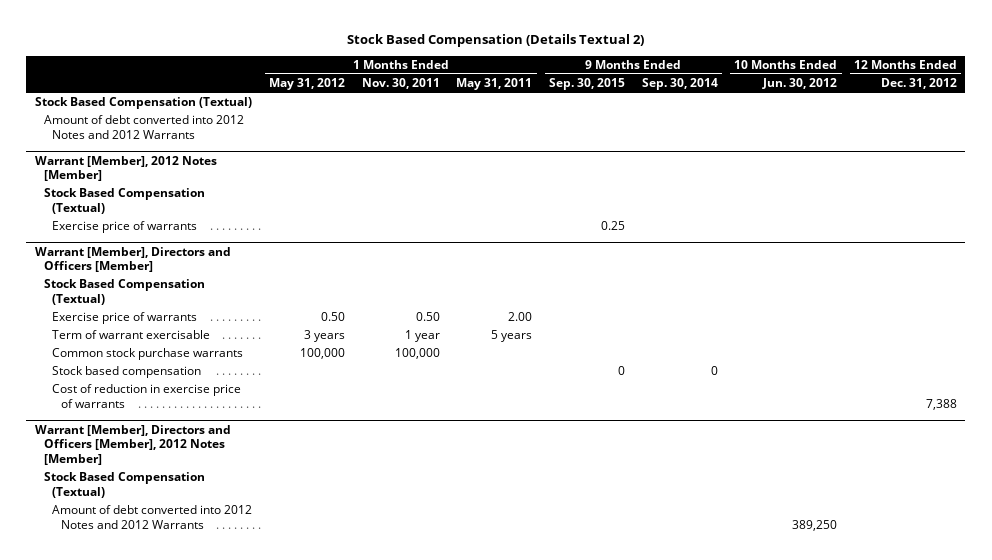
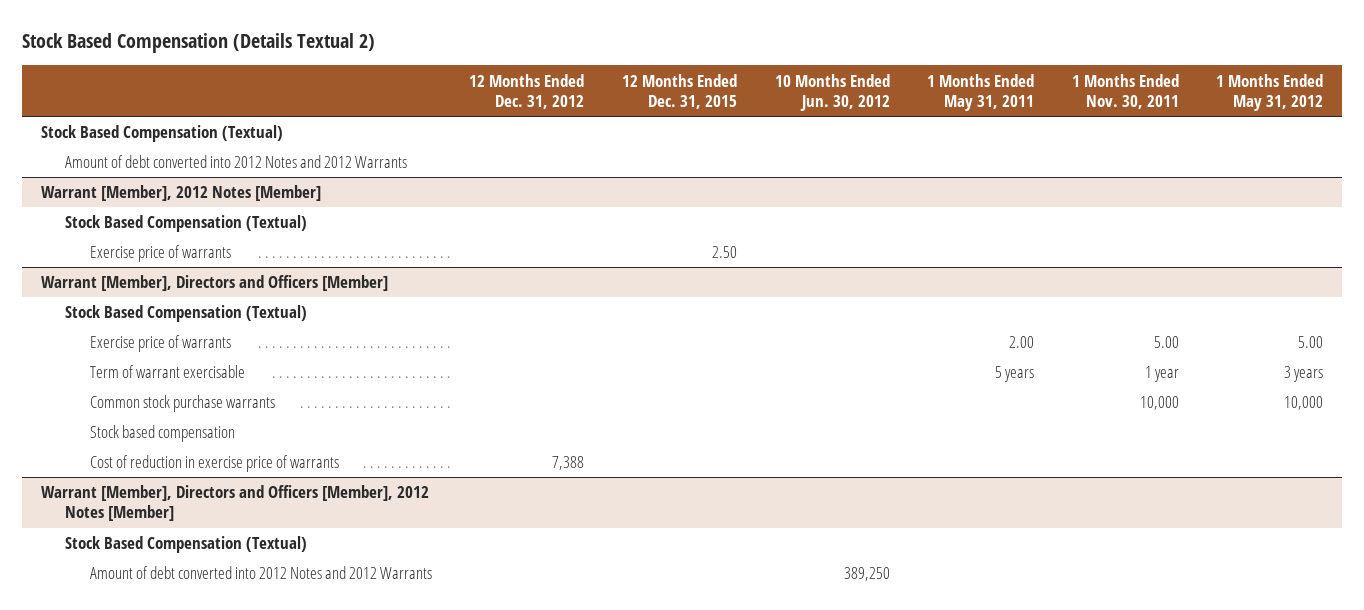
- | 1 Months Ended May 31, 2012 | 1 Months Ended Nov. 30, 2011 | 1 Months Ended May 31, 2011 | 9 Months Ended Sep. 30, 2015 | 9 Months Ended Sep. 30, 2014 | 10 Months Ended Jun. 30, 2012 | 12 Months Ended Dec. 31, 2012
+ | 12 Months Ended Dec. 31, 2012 | 12 Months Ended Dec. 31, 2015 | 10 Months Ended Jun. 30, 2012 | 1 Months Ended May 31, 2011 | 1 Months Ended Nov. 30, 2011 | 1 Months Ended May 31, 2012
@ Warrant [Member], Directors and Officers [Member]
- Exercise price of warrants | 0.50 | 0.50 | 2.00 | | | |
+ Exercise price of warrants | | | | 2.00 | 5.00 | 5.00
- Common stock purchase warrants | 100,000 | 100,000 | | | | |
+ Common stock purchase warrants | | | | | 10,000 | 10,000

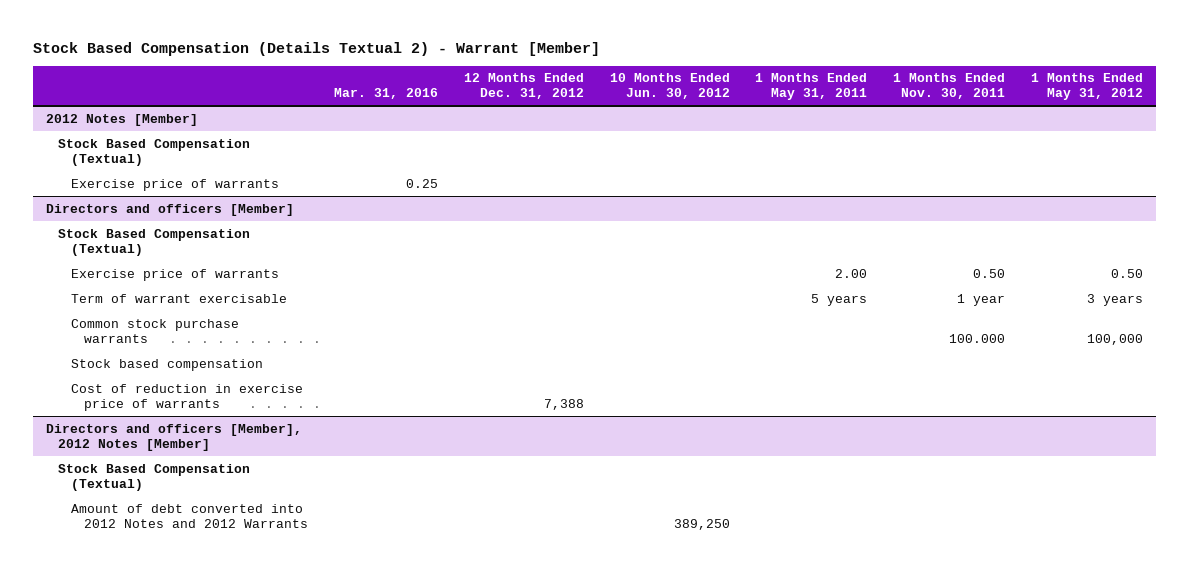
- Stock Based Compensation (Details Textual 2)
+ Stock Based Compensation (Details Textual 2) - Warrant [Member]
- | 12 Months Ended Dec. 31, 2012 | 12 Months Ended Dec. 31, 2015 | 10 Months Ended Jun. 30, 2012 | 1 Months Ended May 31, 2011 | 1 Months Ended Nov. 30, 2011 | 1 Months Ended May 31, 2012
+ | Mar. 31, 2016 | 12 Months Ended Dec. 31, 2012 | 10 Months Ended Jun. 30, 2012 | 1 Months Ended May 31, 2011 | 1 Months Ended Nov. 30, 2011 | 1 Months Ended May 31, 2012
- Stock Based Compensation (Textual)
- Amount of debt converted into 2012 Notes and 2012 Warrants
- Warrant [Member], 2012 Notes [Member]
+ 2012 Notes [Member]
- Warrant [Member], Directors and Officers [Member]
+ Directors and officers [Member]
- Exercise price of warrants | | | | 2.00 | 5.00 | 5.00
+ Exercise price of warrants | | | | 2.00 | 0.50 | 0.50
- Common stock purchase warrants | | | | | 10,000 | 10,000
+ Common stock purchase warrants | | | | | 100.000 | 100,000
- Warrant [Member], Directors and Officers [Member], 2012 Notes [Member]
+ Directors and officers [Member], 2012 Notes [Member]

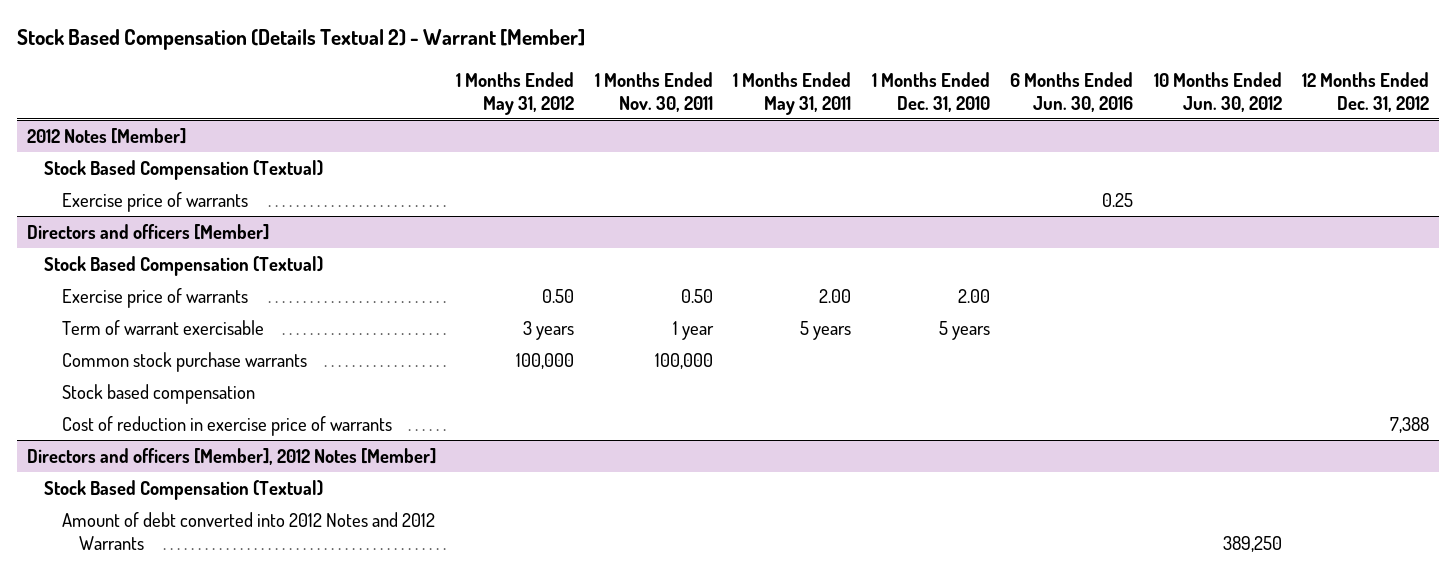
- | Mar. 31, 2016 | 12 Months Ended Dec. 31, 2012 | 10 Months Ended Jun. 30, 2012 | 1 Months Ended May 31, 2011 | 1 Months Ended Nov. 30, 2011 | 1 Months Ended May 31, 2012
+ | 1 Months Ended May 31, 2012 | 1 Months Ended Nov. 30, 2011 | 1 Months Ended May 31, 2011 | 1 Months Ended Dec. 31, 2010 | 6 Months Ended Jun. 30, 2016 | 10 Months Ended Jun. 30, 2012 | 12 Months Ended Dec. 31, 2012
@ Directors and officers [Member]
- Common stock purchase warrants | | | | | 100.000 | 100,000
+ Common stock purchase warrants | 100,000 | 100,000 | | | | |

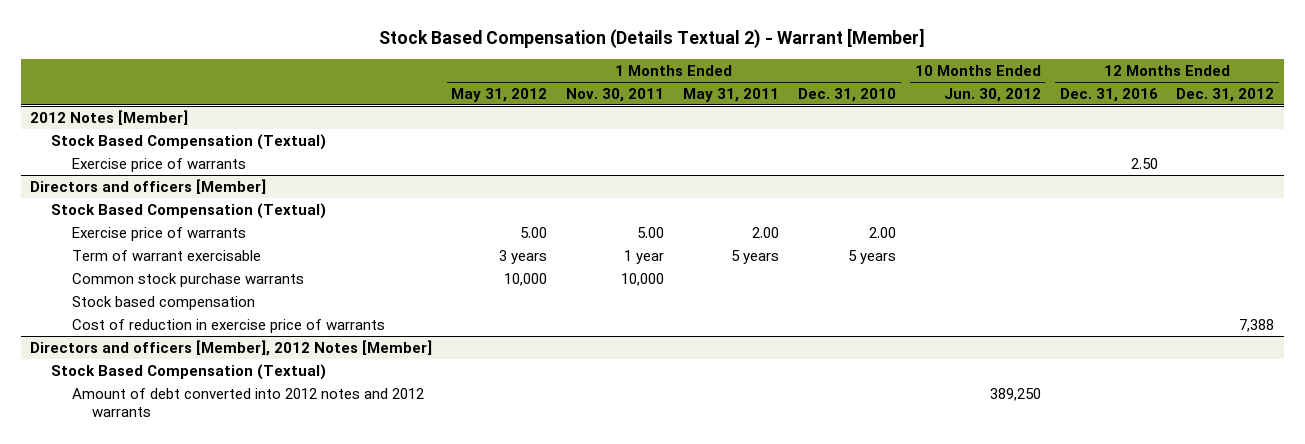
- | 1 Months Ended May 31, 2012 | 1 Months Ended Nov. 30, 2011 | 1 Months Ended May 31, 2011 | 1 Months Ended Dec. 31, 2010 | 6 Months Ended Jun. 30, 2016 | 10 Months Ended Jun. 30, 2012 | 12 Months Ended Dec. 31, 2012
+ | 1 Months Ended May 31, 2012 | 1 Months Ended Nov. 30, 2011 | 1 Months Ended May 31, 2011 | 1 Months Ended Dec. 31, 2010 | 10 Months Ended Jun. 30, 2012 | 12 Months Ended Dec. 31, 2016 | 12 Months Ended Dec. 31, 2012
@ Directors and officers [Member]
- Exercise price of warrants | 0.50 | 0.50 | 2.00 | 2.00 | | |
+ Exercise price of warrants | 5.00 | 5.00 | 2.00 | 2.00 | | |
- Common stock purchase warrants | 100,000 | 100,000 | | | | |
+ Common stock purchase warrants | 10,000 | 10,000 | | | | |
@ Directors and officers [Member], 2012 Notes [Member]
- Amount of debt converted into 2012 Notes and 2012 Warrants | | | | | | 389,250 |
+ Amount of debt converted into 2012 notes and 2012 warrants | | | | | 389,250 | |

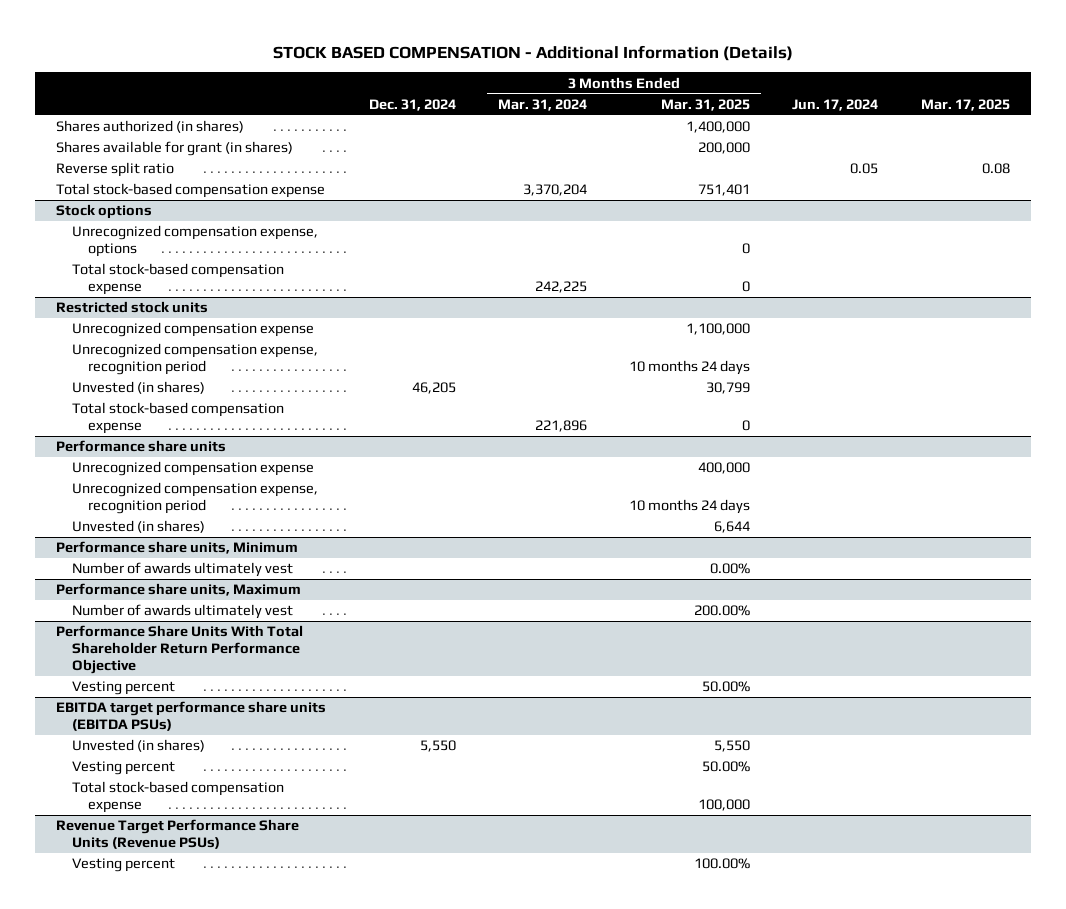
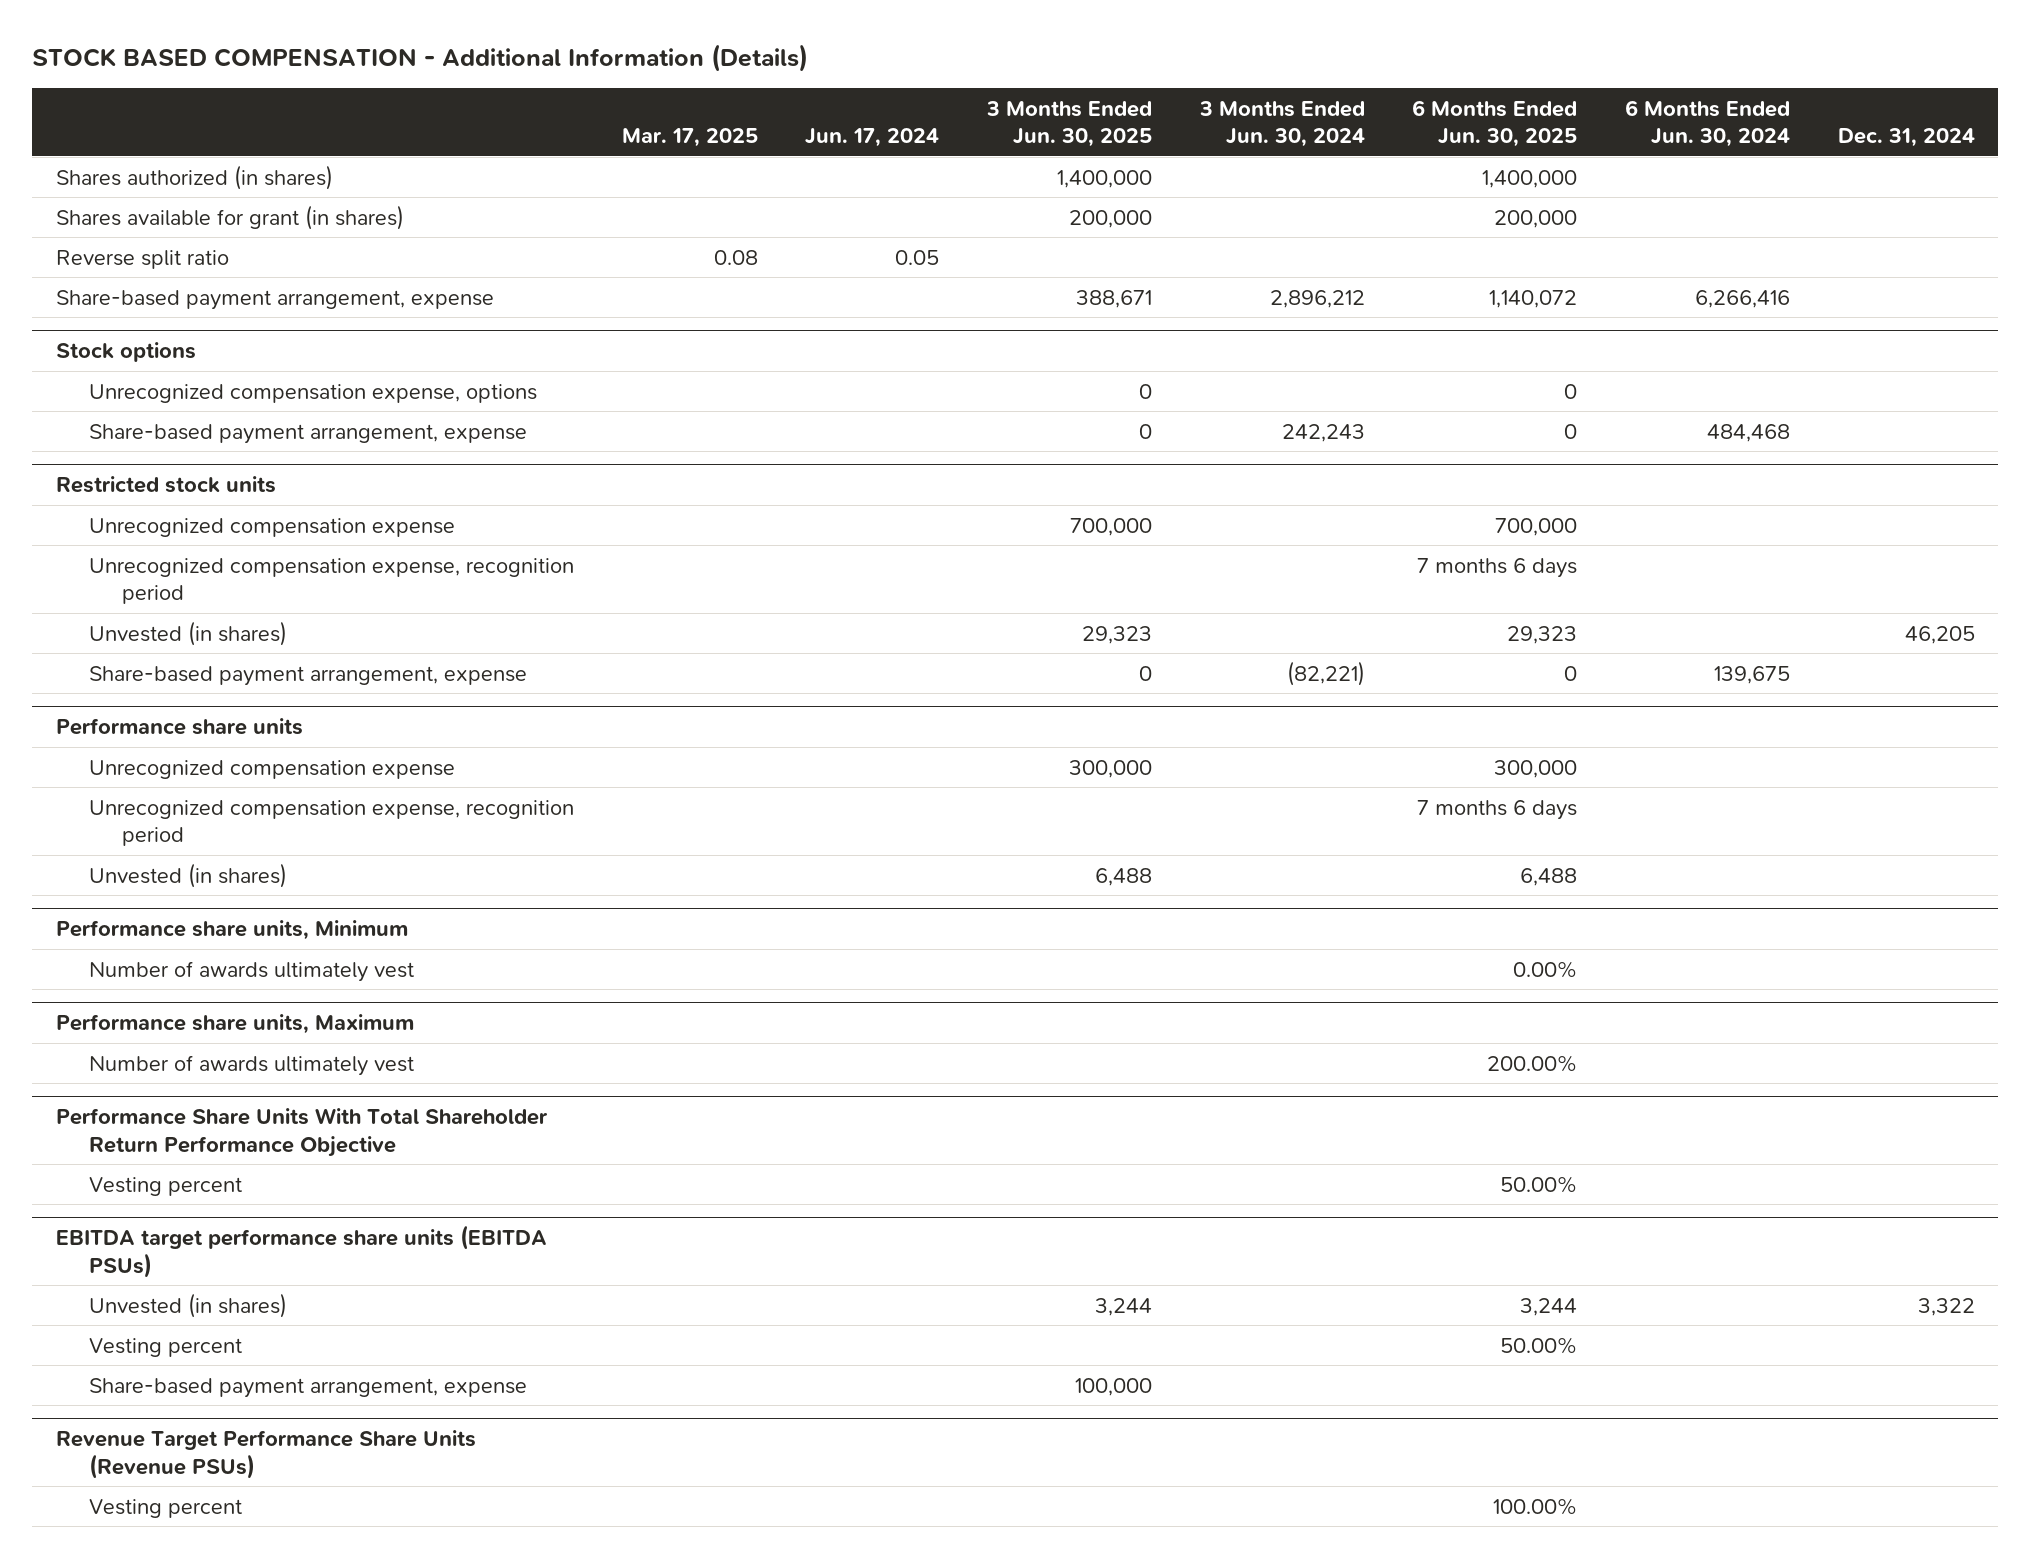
- | Dec. 31, 2024 | 3 Months Ended Mar. 31, 2024 | 3 Months Ended Mar. 31, 2025 | Jun. 17, 2024 | Mar. 17, 2025
+ | Mar. 17, 2025 | Jun. 17, 2024 | 3 Months Ended Jun. 30, 2025 | 3 Months Ended Jun. 30, 2024 | 6 Months Ended Jun. 30, 2025 | 6 Months Ended Jun. 30, 2024 | Dec. 31, 2024
- Total stock-based compensation expense | | 3,370,204 | 751,401 | |
+ Share-based payment arrangement, expense | | | 388,671 | 2,896,212 | 1,140,072 | 6,266,416 |
@ Stock options
- Total stock-based compensation expense | | 242,225 | 0 | |
+ Share-based payment arrangement, expense | | | 0 | 242,243 | 0 | 484,468 |
@ Restricted stock units
- Total stock-based compensation expense | | 221,896 | 0 | |
+ Share-based payment arrangement, expense | | | 0 | (82,221) | 0 | 139,675 |
@ EBITDA target performance share units (EBITDA PSUs)
- Unvested (in shares) | 5,550 | | 5,550 | |
+ Unvested (in shares) | | | 3,244 | | 3,244 | | 3,322
- Total stock-based compensation expense | | | 100,000 | |
+ Share-based payment arrangement, expense | | | 100,000 | | | |

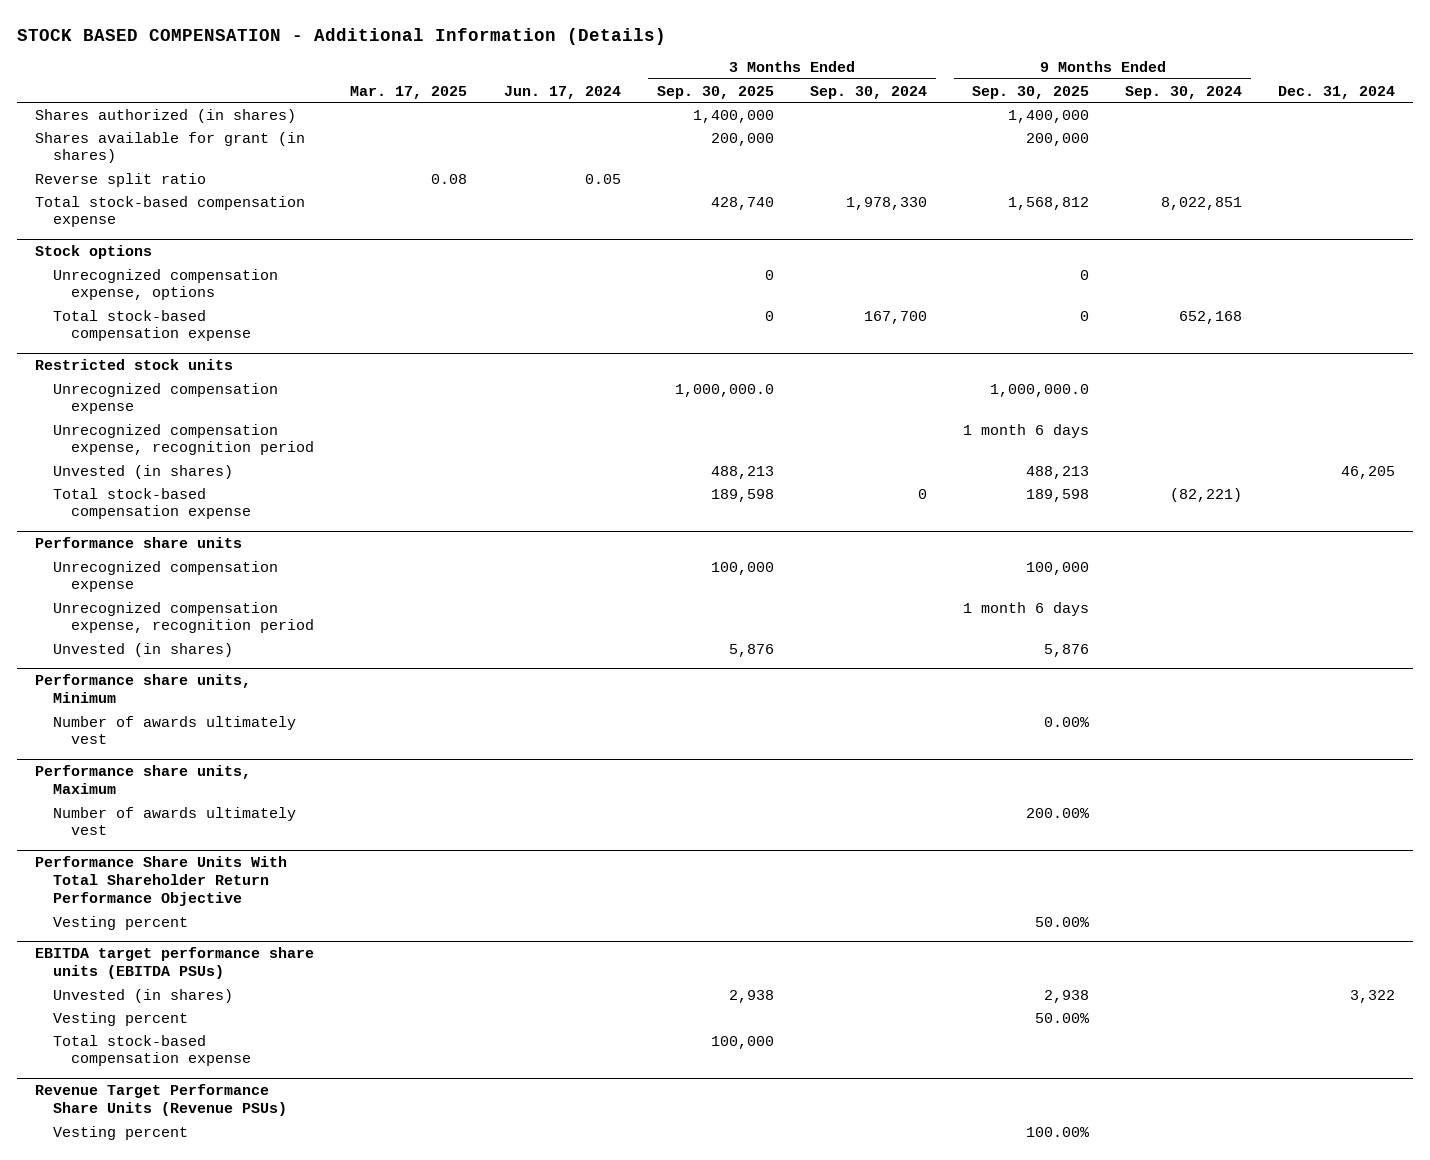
- | Mar. 17, 2025 | Jun. 17, 2024 | 3 Months Ended Jun. 30, 2025 | 3 Months Ended Jun. 30, 2024 | 6 Months Ended Jun. 30, 2025 | 6 Months Ended Jun. 30, 2024 | Dec. 31, 2024
+ | Mar. 17, 2025 | Jun. 17, 2024 | 3 Months Ended Sep. 30, 2025 | 3 Months Ended Sep. 30, 2024 | 9 Months Ended Sep. 30, 2025 | 9 Months Ended Sep. 30, 2024 | Dec. 31, 2024
- Share-based payment arrangement, expense | | | 388,671 | 2,896,212 | 1,140,072 | 6,266,416 |
+ Total stock-based compensation expense | | | 428,740 | 1,978,330 | 1,568,812 | 8,022,851 |
@ Stock options
- Share-based payment arrangement, expense | | | 0 | 242,243 | 0 | 484,468 |
+ Total stock-based compensation expense | | | 0 | 167,700 | 0 | 652,168 |
@ Restricted stock units
- Share-based payment arrangement, expense | | | 0 | (82,221) | 0 | 139,675 |
+ Total stock-based compensation expense | | | 189,598 | 0 | 189,598 | (82,221) |
@ EBITDA target performance share units (EBITDA PSUs)
- Share-based payment arrangement, expense | | | 100,000 | | | |
+ Total stock-based compensation expense | | | 100,000 | | | |

